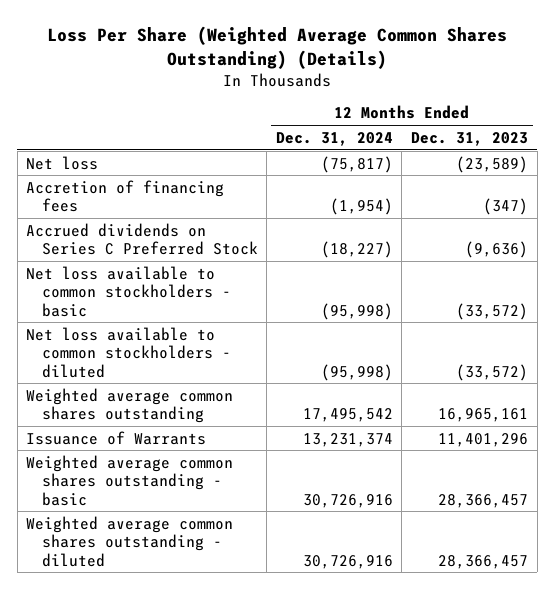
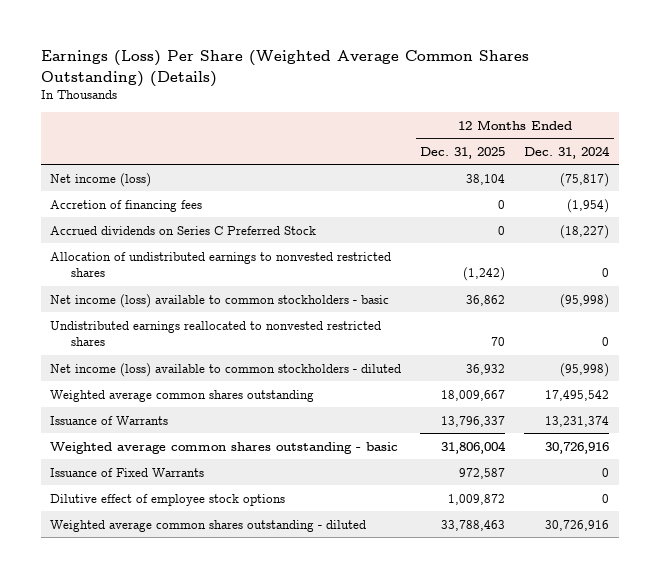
- Loss Per Share (Weighted Average Common Shares Outstanding) (Details)
+ Earnings (Loss) Per Share (Weighted Average Common Shares Outstanding) (Details)
- | 12 Months Ended Dec. 31, 2024 | 12 Months Ended Dec. 31, 2023
+ | 12 Months Ended Dec. 31, 2025 | 12 Months Ended Dec. 31, 2024
- Net loss | (75,817) | (23,589)
+ Net income (loss) | 38,104 | (75,817)
- Net loss available to common stockholders - basic | (95,998) | (33,572)
- Net loss available to common stockholders - diluted | (95,998) | (33,572)
+ Allocation of undistributed earnings to nonvested restricted shares | (1,242) | 0
+ Net income (loss) available to common stockholders - basic | 36,862 | (95,998)
+ Undistributed earnings reallocated to nonvested restricted shares | 70 | 0
+ Net income (loss) available to common stockholders - diluted | 36,932 | (95,998)
+ Issuance of Fixed Warrants | 972,587 | 0
+ Dilutive effect of employee stock options | 1,009,872 | 0

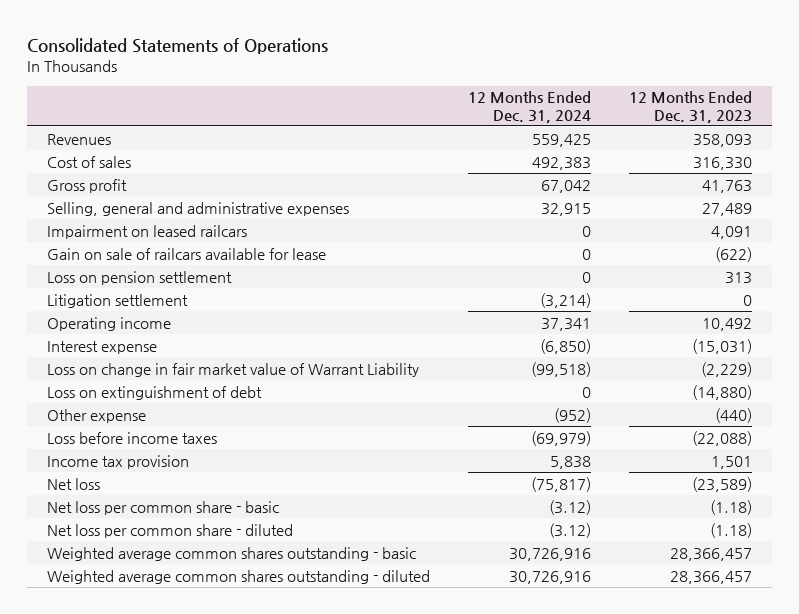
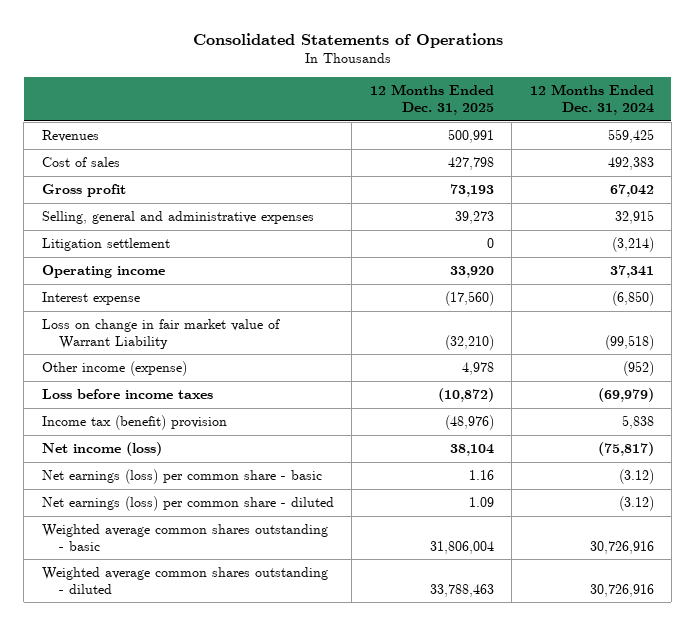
- | 12 Months Ended Dec. 31, 2024 | 12 Months Ended Dec. 31, 2023
+ | 12 Months Ended Dec. 31, 2025 | 12 Months Ended Dec. 31, 2024
- Impairment on leased railcars | 0 | 4,091
- Gain on sale of railcars available for lease | 0 | (622)
- Loss on pension settlement | 0 | 313
- Loss on extinguishment of debt | 0 | (14,880)
- Other expense | (952) | (440)
+ Other income (expense) | 4,978 | (952)
- Income tax provision | 5,838 | 1,501
- Net loss | (75,817) | (23,589)
- Net loss per common share - basic | (3.12) | (1.18)
- Net loss per common share - diluted | (3.12) | (1.18)
+ Income tax (benefit) provision | (48,976) | 5,838
+ Net income (loss) | 38,104 | (75,817)
+ Net earnings (loss) per common share - basic | 1.16 | (3.12)
+ Net earnings (loss) per common share - diluted | 1.09 | (3.12)

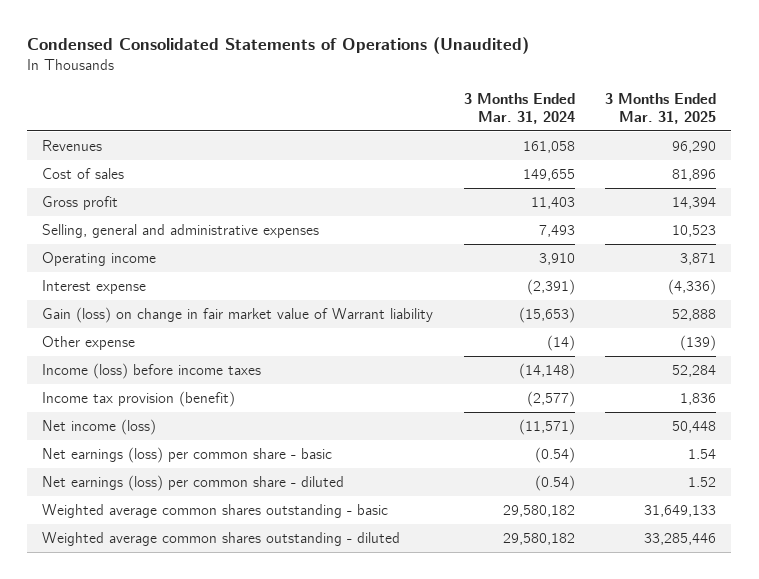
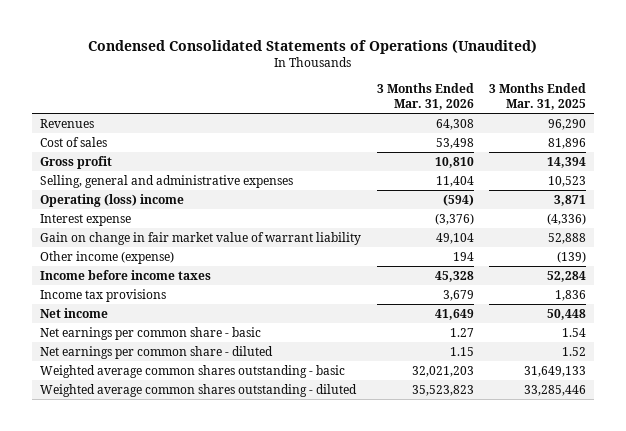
- | 3 Months Ended Mar. 31, 2024 | 3 Months Ended Mar. 31, 2025
+ | 3 Months Ended Mar. 31, 2026 | 3 Months Ended Mar. 31, 2025
- Operating income | 3,910 | 3,871
+ Operating (loss) income | (594) | 3,871
- Gain (loss) on change in fair market value of Warrant liability | (15,653) | 52,888
- Other expense | (14) | (139)
- Income (loss) before income taxes | (14,148) | 52,284
- Income tax provision (benefit) | (2,577) | 1,836
- Net income (loss) | (11,571) | 50,448
- Net earnings (loss) per common share - basic | (0.54) | 1.54
- Net earnings (loss) per common share - diluted | (0.54) | 1.52
+ Gain on change in fair market value of warrant liability | 49,104 | 52,888
+ Other income (expense) | 194 | (139)
+ Income before income taxes | 45,328 | 52,284
+ Income tax provisions | 3,679 | 1,836
+ Net income | 41,649 | 50,448
+ Net earnings per common share - basic | 1.27 | 1.54
+ Net earnings per common share - diluted | 1.15 | 1.52

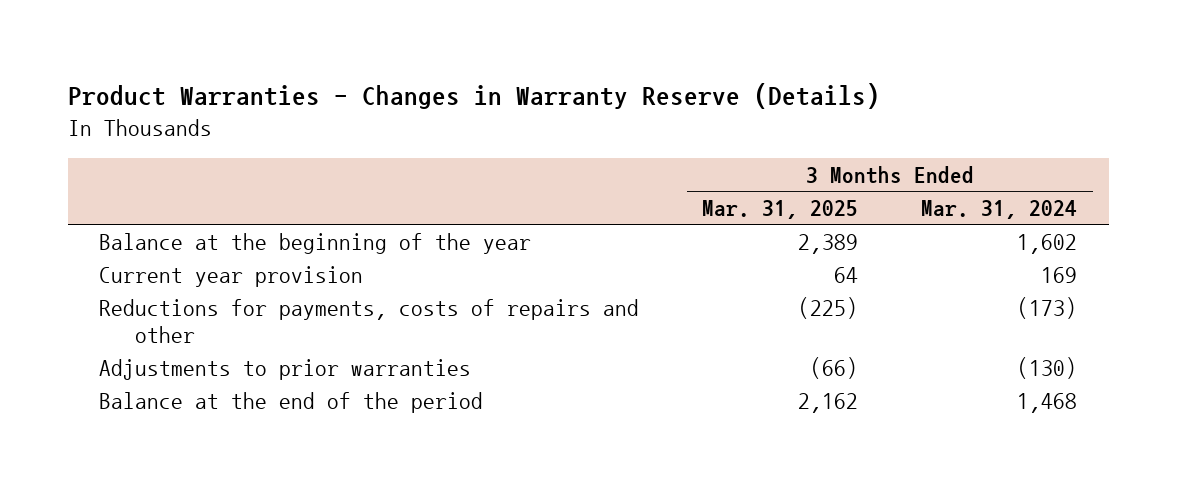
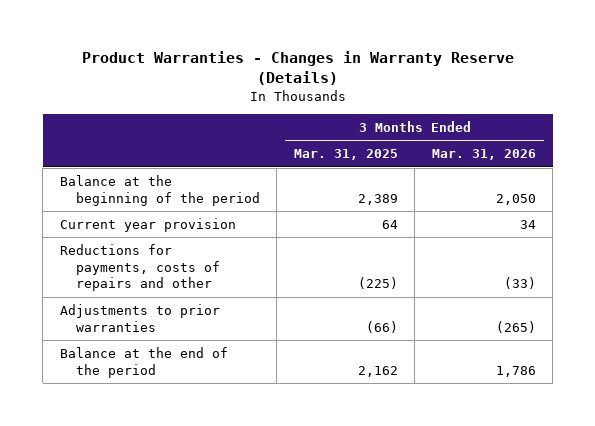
- | 3 Months Ended Mar. 31, 2025 | 3 Months Ended Mar. 31, 2024
+ | 3 Months Ended Mar. 31, 2025 | 3 Months Ended Mar. 31, 2026
- Balance at the beginning of the year | 2,389 | 1,602
+ Balance at the beginning of the period | 2,389 | 2,050

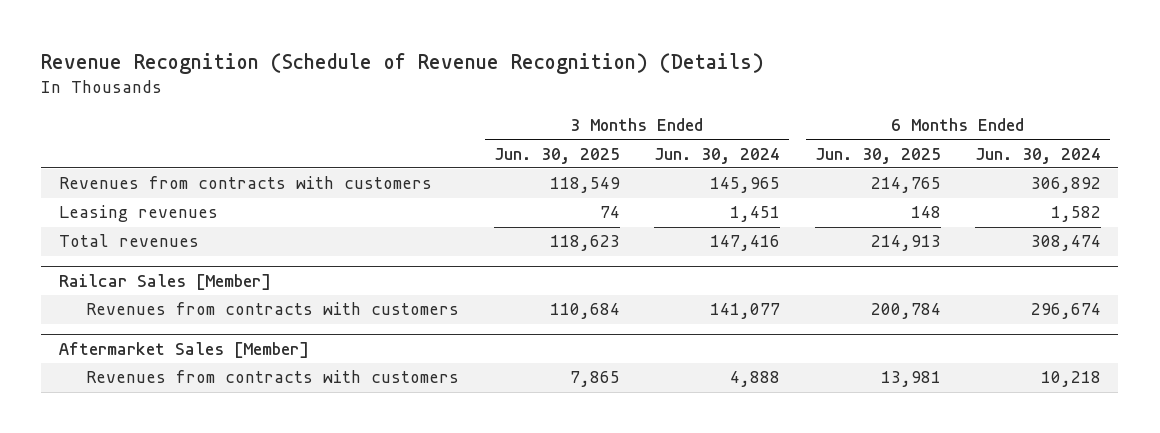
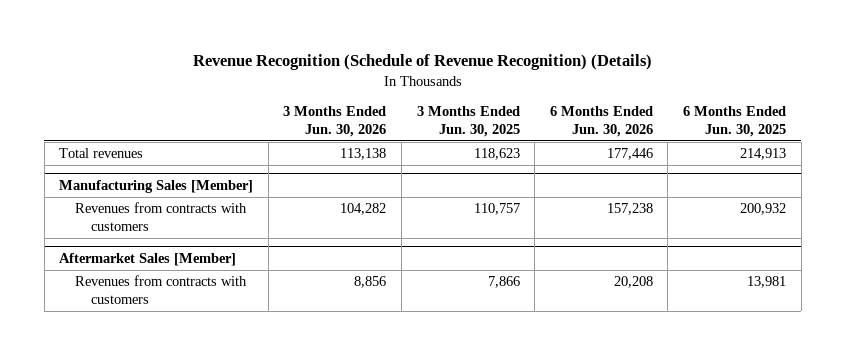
- | 3 Months Ended Jun. 30, 2025 | 3 Months Ended Jun. 30, 2024 | 6 Months Ended Jun. 30, 2025 | 6 Months Ended Jun. 30, 2024
+ | 3 Months Ended Jun. 30, 2026 | 3 Months Ended Jun. 30, 2025 | 6 Months Ended Jun. 30, 2026 | 6 Months Ended Jun. 30, 2025
- Revenues from contracts with customers | 118,549 | 145,965 | 214,765 | 306,892
- Leasing revenues | 74 | 1,451 | 148 | 1,582
- Railcar Sales [Member]
- Revenues from contracts with customers | 110,684 | 141,077 | 200,784 | 296,674
+ Manufacturing Sales [Member]
+ Revenues from contracts with customers | 104,282 | 110,757 | 157,238 | 200,932
@ Aftermarket Sales [Member]
- Revenues from contracts with customers | 7,865 | 4,888 | 13,981 | 10,218
+ Revenues from contracts with customers | 8,856 | 7,866 | 20,208 | 13,981

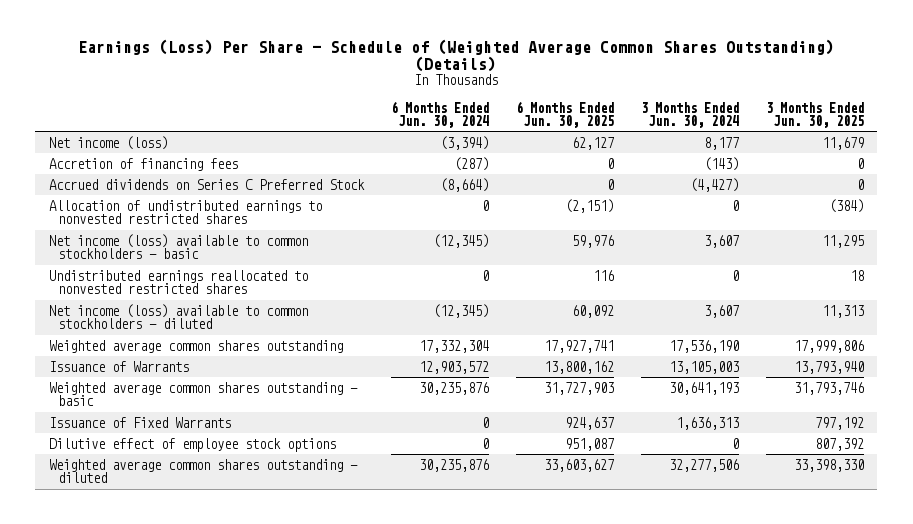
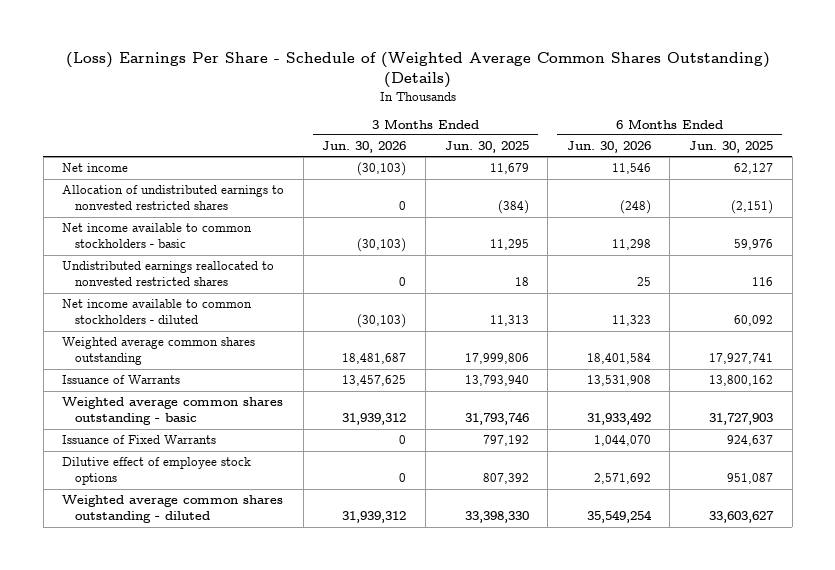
- Earnings (Loss) Per Share - Schedule of (Weighted Average Common Shares Outstanding) (Details)
+ (Loss) Earnings Per Share - Schedule of (Weighted Average Common Shares Outstanding) (Details)
- | 6 Months Ended Jun. 30, 2024 | 6 Months Ended Jun. 30, 2025 | 3 Months Ended Jun. 30, 2024 | 3 Months Ended Jun. 30, 2025
+ | 3 Months Ended Jun. 30, 2026 | 3 Months Ended Jun. 30, 2025 | 6 Months Ended Jun. 30, 2026 | 6 Months Ended Jun. 30, 2025
- Net income (loss) | (3,394) | 62,127 | 8,177 | 11,679
- Accretion of financing fees | (287) | 0 | (143) | 0
- Accrued dividends on Series C Preferred Stock | (8,664) | 0 | (4,427) | 0
+ Net income | (30,103) | 11,679 | 11,546 | 62,127
- Net income (loss) available to common stockholders - basic | (12,345) | 59,976 | 3,607 | 11,295
+ Net income available to common stockholders - basic | (30,103) | 11,295 | 11,298 | 59,976
- Net income (loss) available to common stockholders - diluted | (12,345) | 60,092 | 3,607 | 11,313
+ Net income available to common stockholders - diluted | (30,103) | 11,313 | 11,323 | 60,092

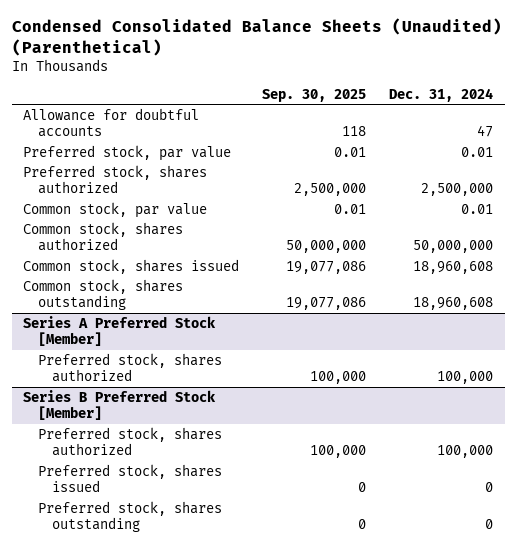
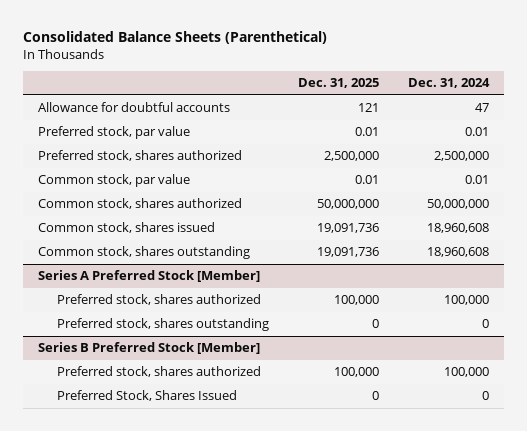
- Condensed Consolidated Balance Sheets (Unaudited) (Parenthetical)
+ Consolidated Balance Sheets (Parenthetical)
- | Sep. 30, 2025 | Dec. 31, 2024
+ | Dec. 31, 2025 | Dec. 31, 2024
@ Series A Preferred Stock [Member]
+ Preferred stock, shares outstanding | 0 | 0
@ Series B Preferred Stock [Member]
- Preferred stock, shares issued | 0 | 0
- Preferred stock, shares outstanding | 0 | 0
+ Preferred Stock, Shares Issued | 0 | 0

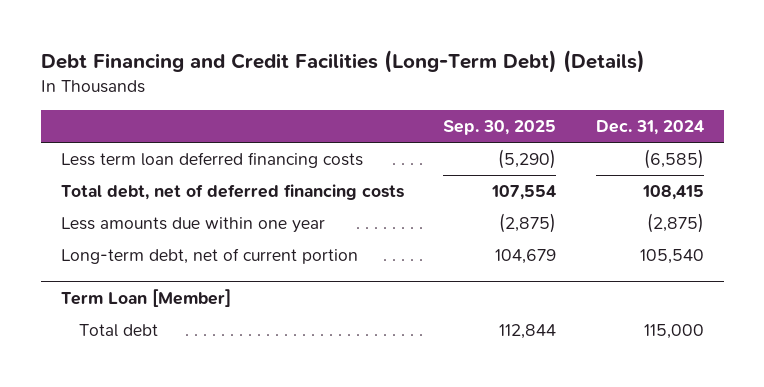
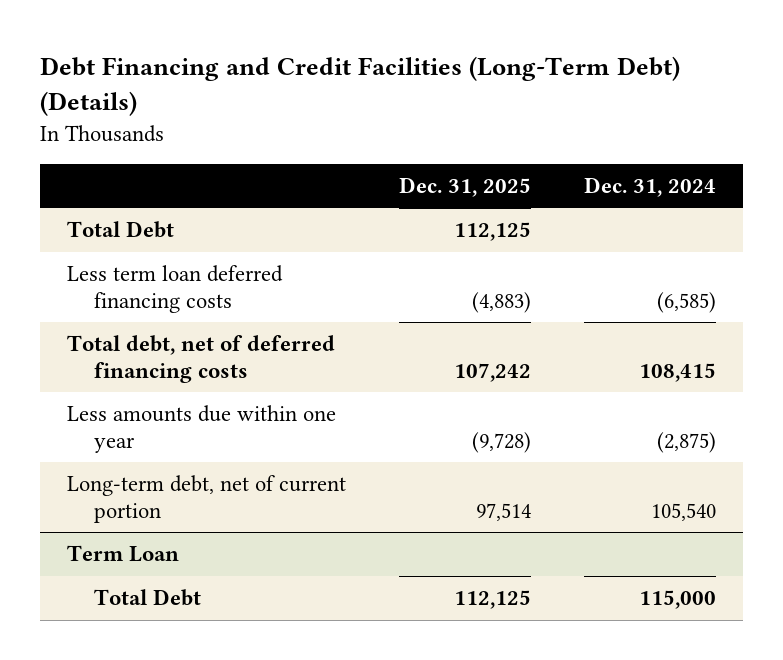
- | Sep. 30, 2025 | Dec. 31, 2024
+ | Dec. 31, 2025 | Dec. 31, 2024
+ Total Debt | 112,125 |
- Term Loan [Member]
- Total debt | 112,844 | 115,000
+ Term Loan
+ Total Debt | 112,125 | 115,000

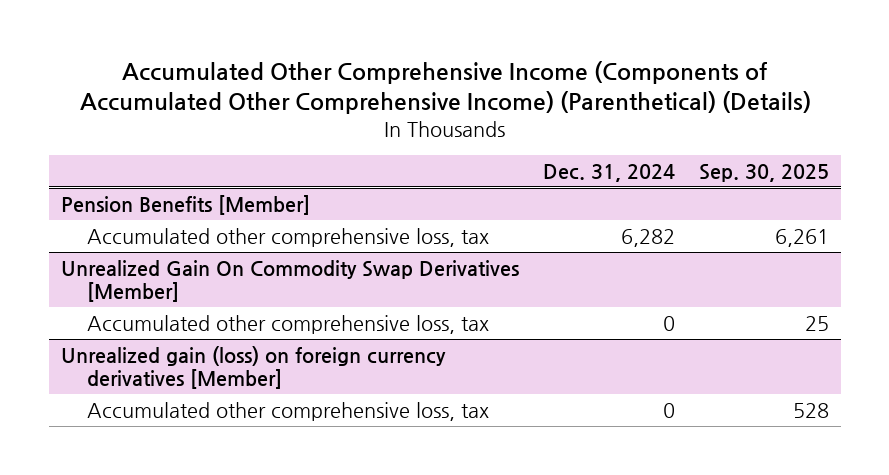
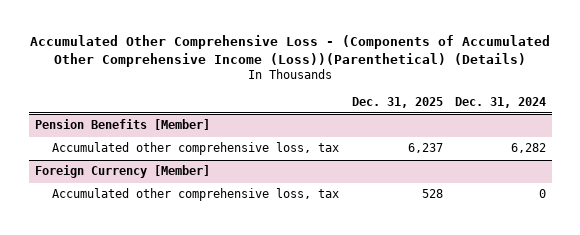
- Accumulated Other Comprehensive Income (Components of Accumulated Other Comprehensive Income) (Parenthetical) (Details)
+ Accumulated Other Comprehensive Loss - (Components of Accumulated Other Comprehensive Income (Loss))(Parenthetical) (Details)
- | Dec. 31, 2024 | Sep. 30, 2025
+ | Dec. 31, 2025 | Dec. 31, 2024
- Unrealized Gain On Commodity Swap Derivatives [Member]
- Accumulated other comprehensive loss, tax | 0 | 25
- Unrealized gain (loss) on foreign currency derivatives [Member]
+ Foreign Currency [Member]

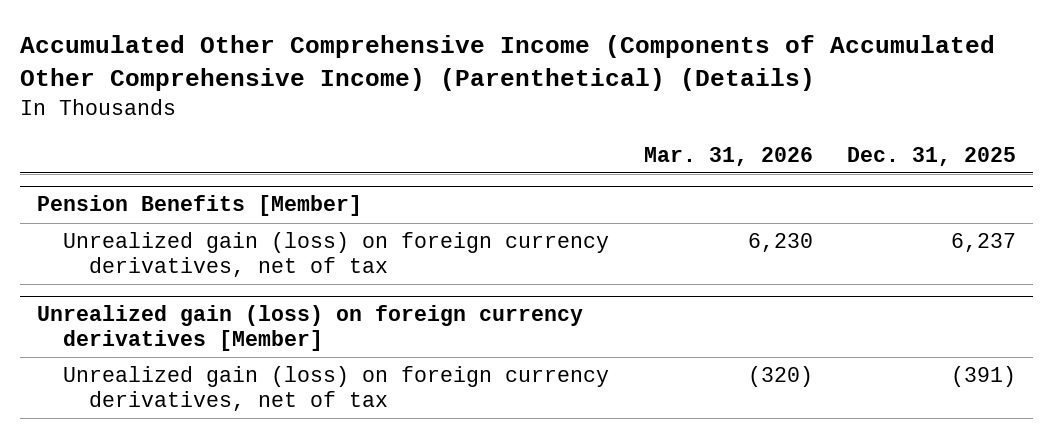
- Accumulated Other Comprehensive Loss - (Components of Accumulated Other Comprehensive Income (Loss))(Parenthetical) (Details)
+ Accumulated Other Comprehensive Income (Components of Accumulated Other Comprehensive Income) (Parenthetical) (Details)
- | Dec. 31, 2025 | Dec. 31, 2024
+ | Mar. 31, 2026 | Dec. 31, 2025
@ Pension Benefits [Member]
- Accumulated other comprehensive loss, tax | 6,237 | 6,282
- Foreign Currency [Member]
- Accumulated other comprehensive loss, tax | 528 | 0
@ Pension Benefits [Member]
+ Unrealized gain (loss) on foreign currency derivatives, net of tax | 6,230 | 6,237
+ Unrealized gain (loss) on foreign currency derivatives [Member]
+ Unrealized gain (loss) on foreign currency derivatives, net of tax | (320) | (391)

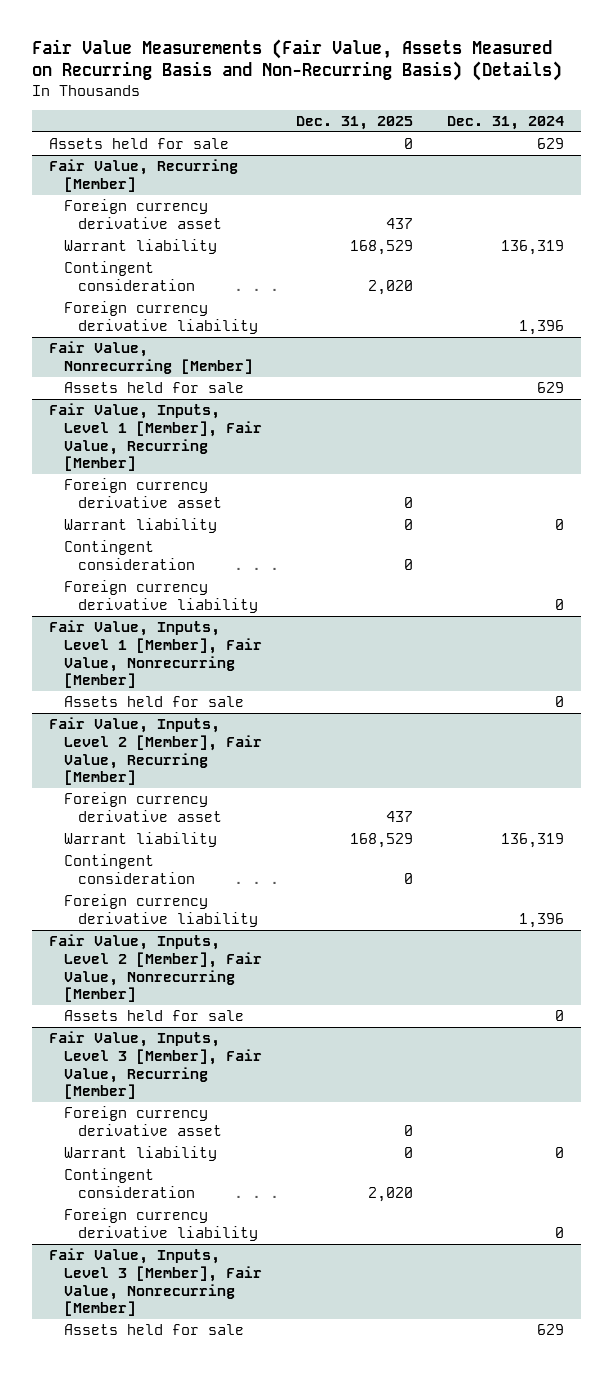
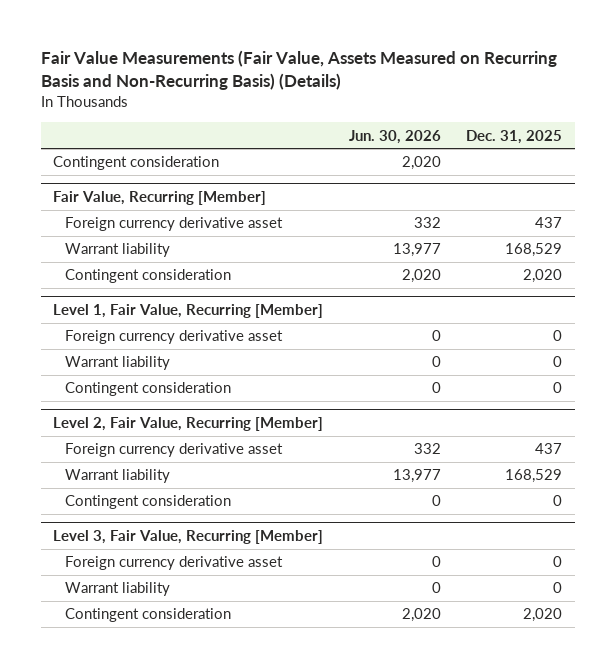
- | Dec. 31, 2025 | Dec. 31, 2024
+ | Jun. 30, 2026 | Dec. 31, 2025
- Assets held for sale | 0 | 629
+ Contingent consideration | 2,020 |
@ Fair Value, Recurring [Member]
- Foreign currency derivative liability | | 1,396
- Fair Value, Nonrecurring [Member]
- Assets held for sale | | 629
- Fair Value, Inputs, Level 1 [Member], Fair Value, Recurring [Member]
+ Level 1, Fair Value, Recurring [Member]
- Foreign currency derivative liability | | 0
- Fair Value, Inputs, Level 1 [Member], Fair Value, Nonrecurring [Member]
- Assets held for sale | | 0
- Fair Value, Inputs, Level 2 [Member], Fair Value, Recurring [Member]
+ Level 2, Fair Value, Recurring [Member]
- Foreign currency derivative liability | | 1,396
- Fair Value, Inputs, Level 2 [Member], Fair Value, Nonrecurring [Member]
- Assets held for sale | | 0
- Fair Value, Inputs, Level 3 [Member], Fair Value, Recurring [Member]
+ Level 3, Fair Value, Recurring [Member]
- Foreign currency derivative liability | | 0
- Fair Value, Inputs, Level 3 [Member], Fair Value, Nonrecurring [Member]
- Assets held for sale | | 629

